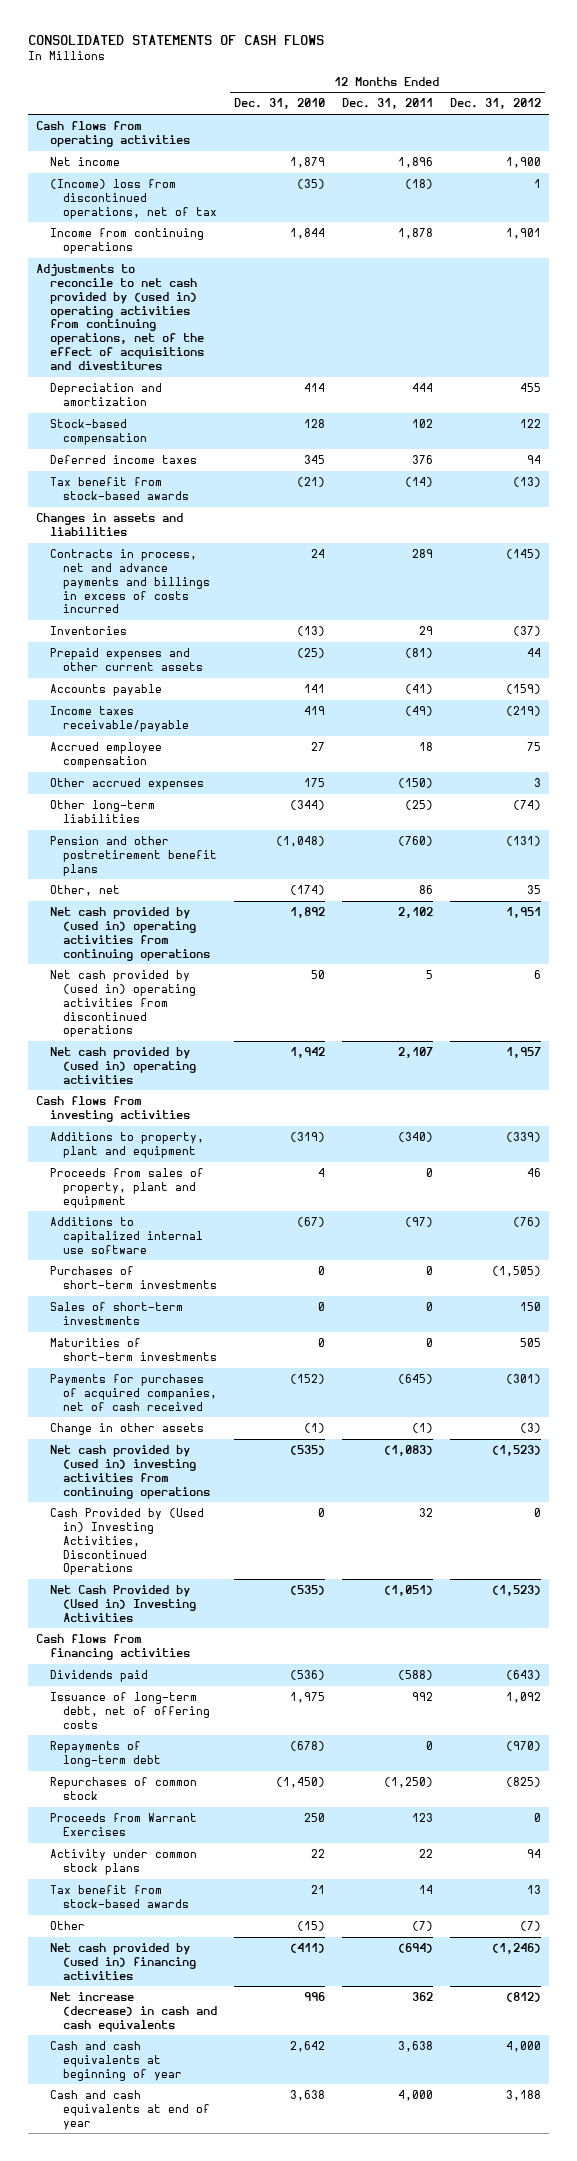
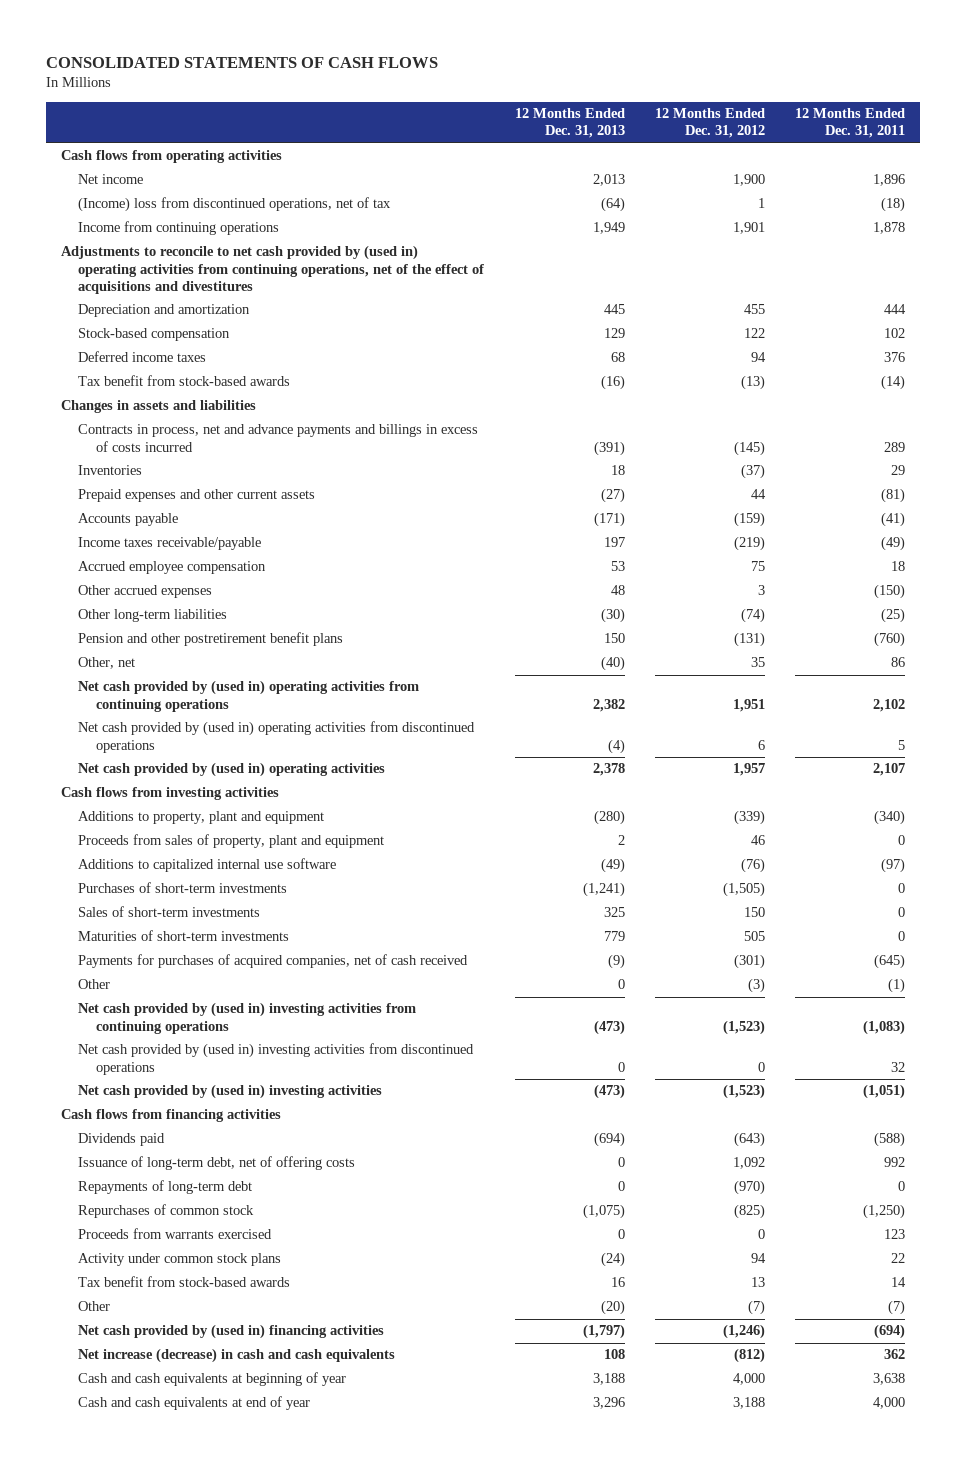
- | 12 Months Ended Dec. 31, 2010 | 12 Months Ended Dec. 31, 2011 | 12 Months Ended Dec. 31, 2012
+ | 12 Months Ended Dec. 31, 2013 | 12 Months Ended Dec. 31, 2012 | 12 Months Ended Dec. 31, 2011
- Change in other assets | (1) | (1) | (3)
+ Other | 0 | (3) | (1)
- Cash Provided by (Used in) Investing Activities, Discontinued Operations | 0 | 32 | 0
- Net Cash Provided by (Used in) Investing Activities | (535) | (1,051) | (1,523)
+ Net cash provided by (used in) investing activities from discontinued operations | 0 | 0 | 32
+ Net cash provided by (used in) investing activities | (473) | (1,523) | (1,051)
- Proceeds from Warrant Exercises | 250 | 123 | 0
+ Proceeds from warrants exercised | 0 | 0 | 123

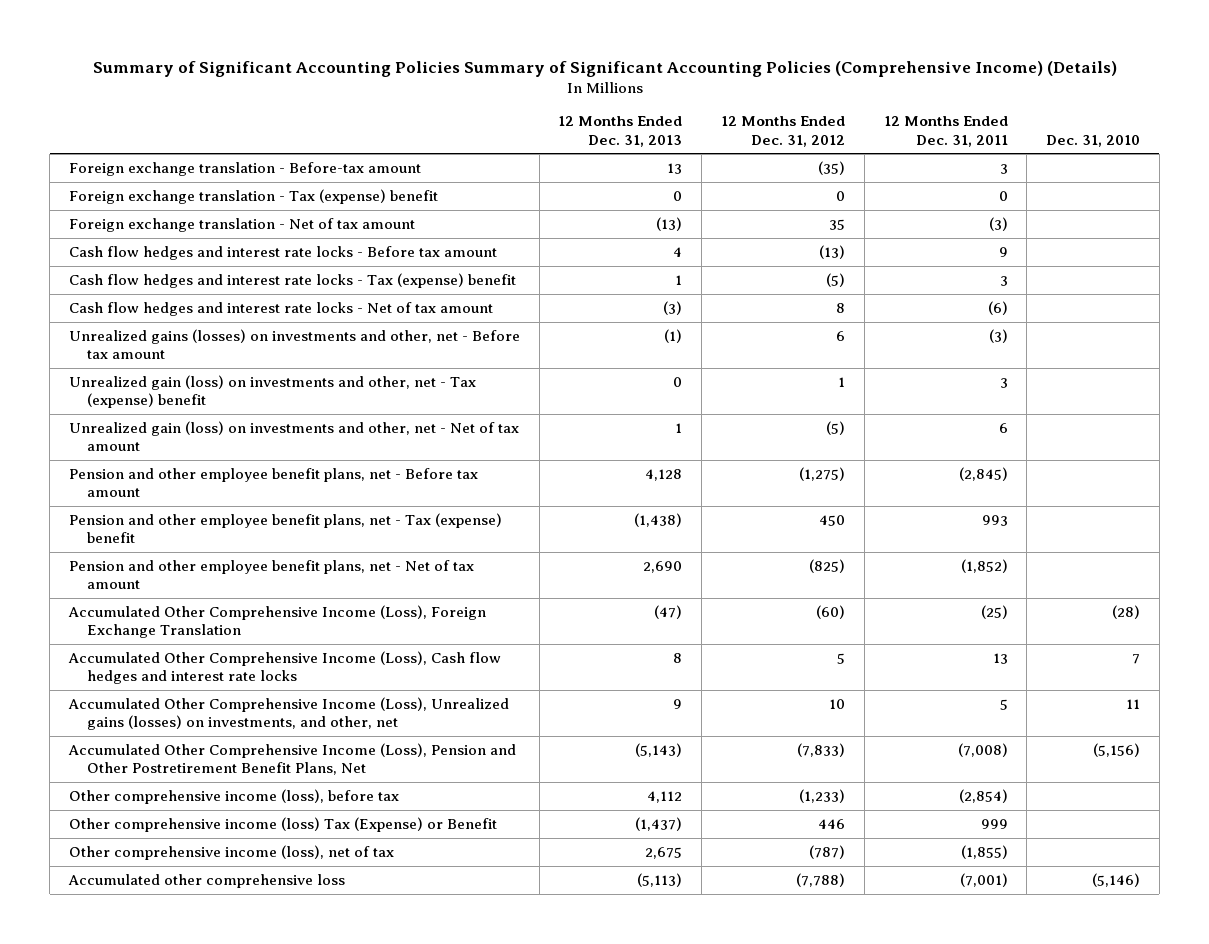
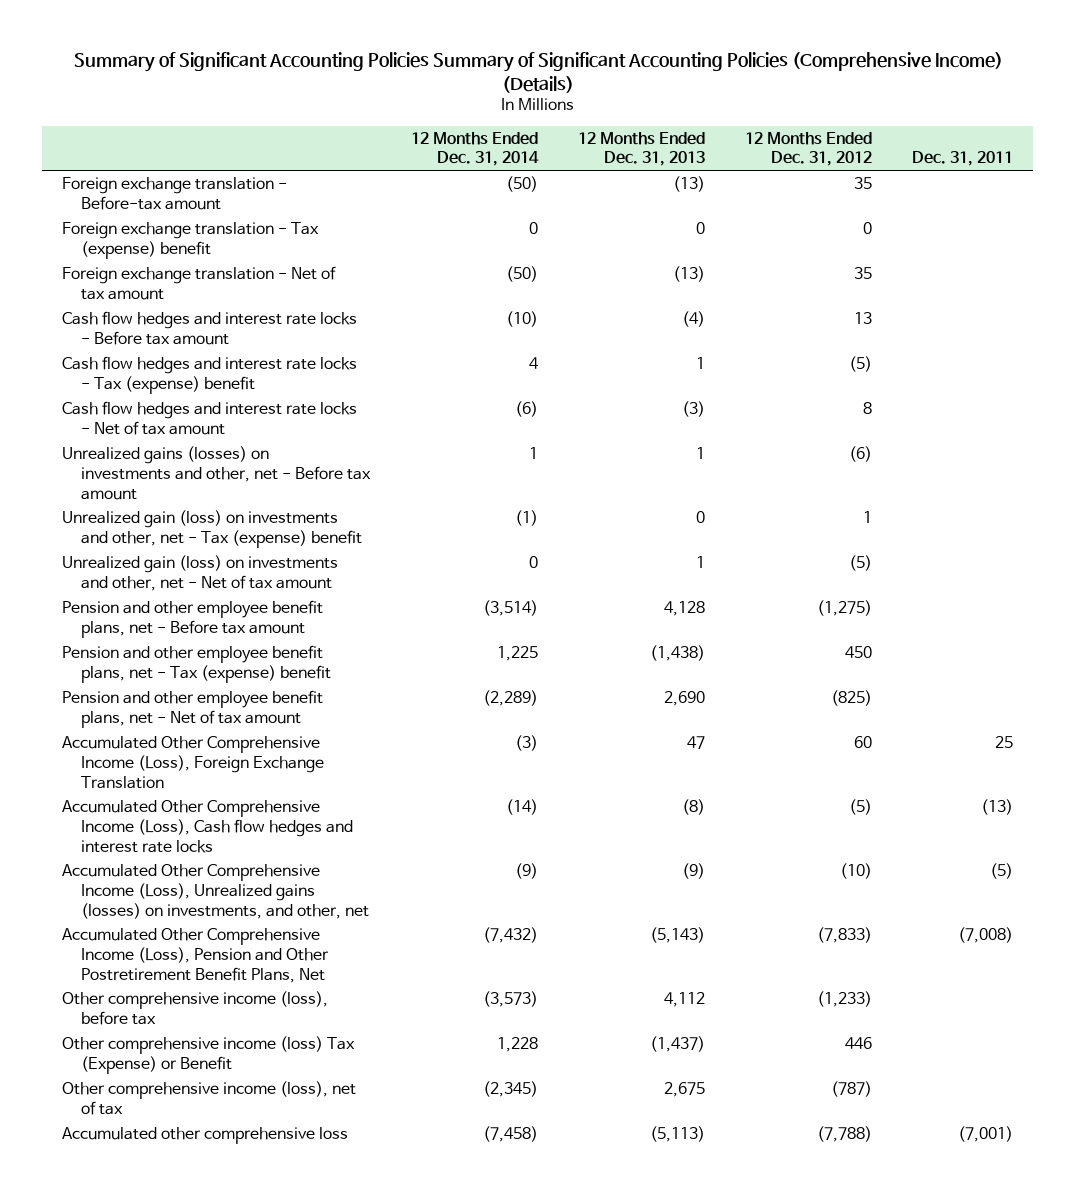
- | 12 Months Ended Dec. 31, 2013 | 12 Months Ended Dec. 31, 2012 | 12 Months Ended Dec. 31, 2011 | Dec. 31, 2010
+ | 12 Months Ended Dec. 31, 2014 | 12 Months Ended Dec. 31, 2013 | 12 Months Ended Dec. 31, 2012 | Dec. 31, 2011
- Foreign exchange translation - Before-tax amount | 13 | (35) | 3 |
+ Foreign exchange translation - Before-tax amount | (50) | (13) | 35 |
- Cash flow hedges and interest rate locks - Before tax amount | 4 | (13) | 9 |
+ Cash flow hedges and interest rate locks - Before tax amount | (10) | (4) | 13 |
- Unrealized gains (losses) on investments and other, net - Before tax amount | (1) | 6 | (3) |
+ Unrealized gains (losses) on investments and other, net - Before tax amount | 1 | 1 | (6) |
- Accumulated Other Comprehensive Income (Loss), Foreign Exchange Translation | (47) | (60) | (25) | (28)
- Accumulated Other Comprehensive Income (Loss), Cash flow hedges and interest rate locks | 8 | 5 | 13 | 7
- Accumulated Other Comprehensive Income (Loss), Unrealized gains (losses) on investments, and other, net | 9 | 10 | 5 | 11
+ Accumulated Other Comprehensive Income (Loss), Foreign Exchange Translation | (3) | 47 | 60 | 25
+ Accumulated Other Comprehensive Income (Loss), Cash flow hedges and interest rate locks | (14) | (8) | (5) | (13)
+ Accumulated Other Comprehensive Income (Loss), Unrealized gains (losses) on investments, and other, net | (9) | (9) | (10) | (5)

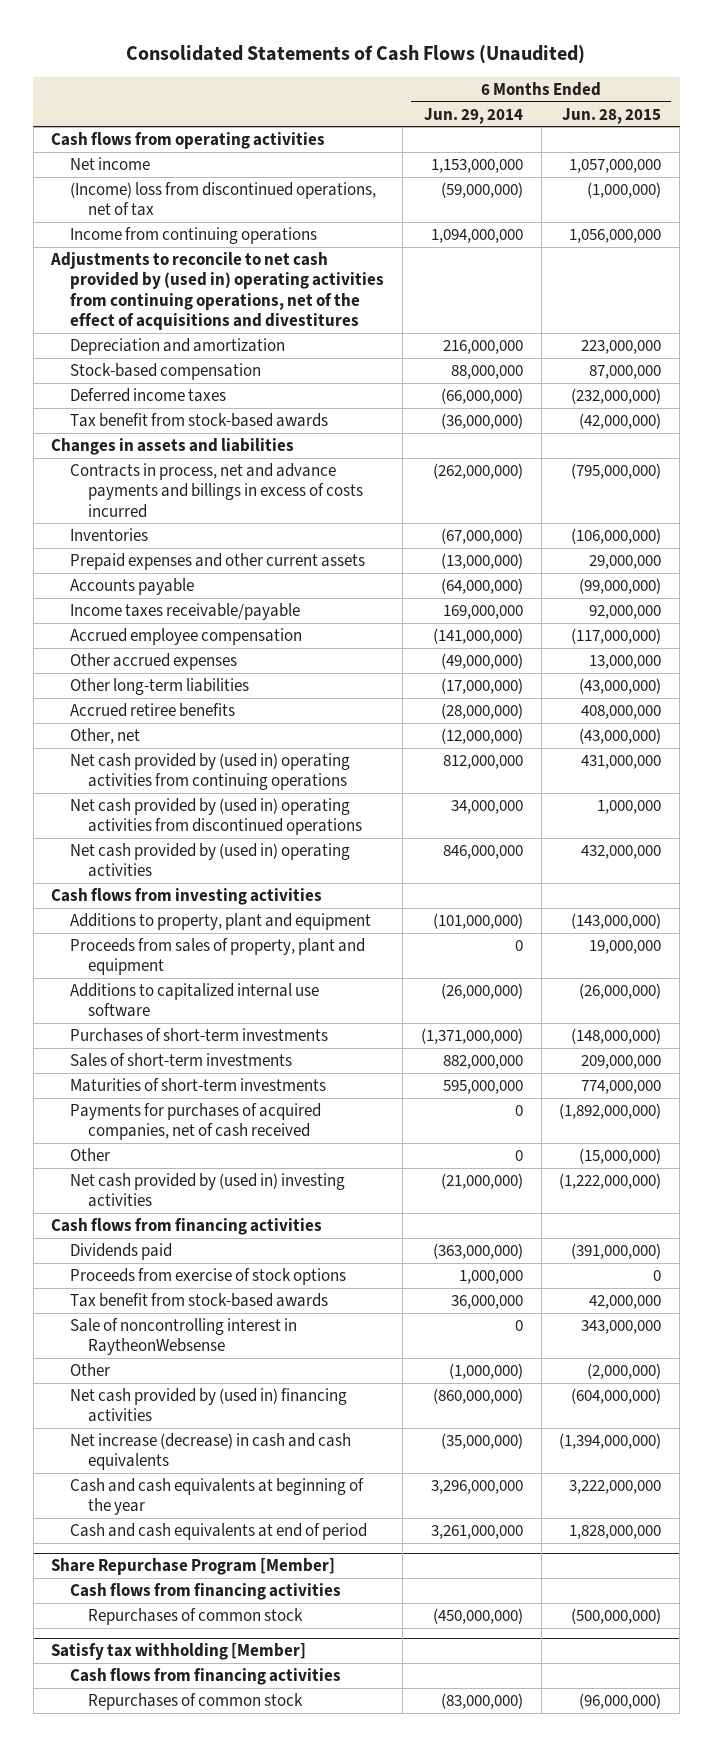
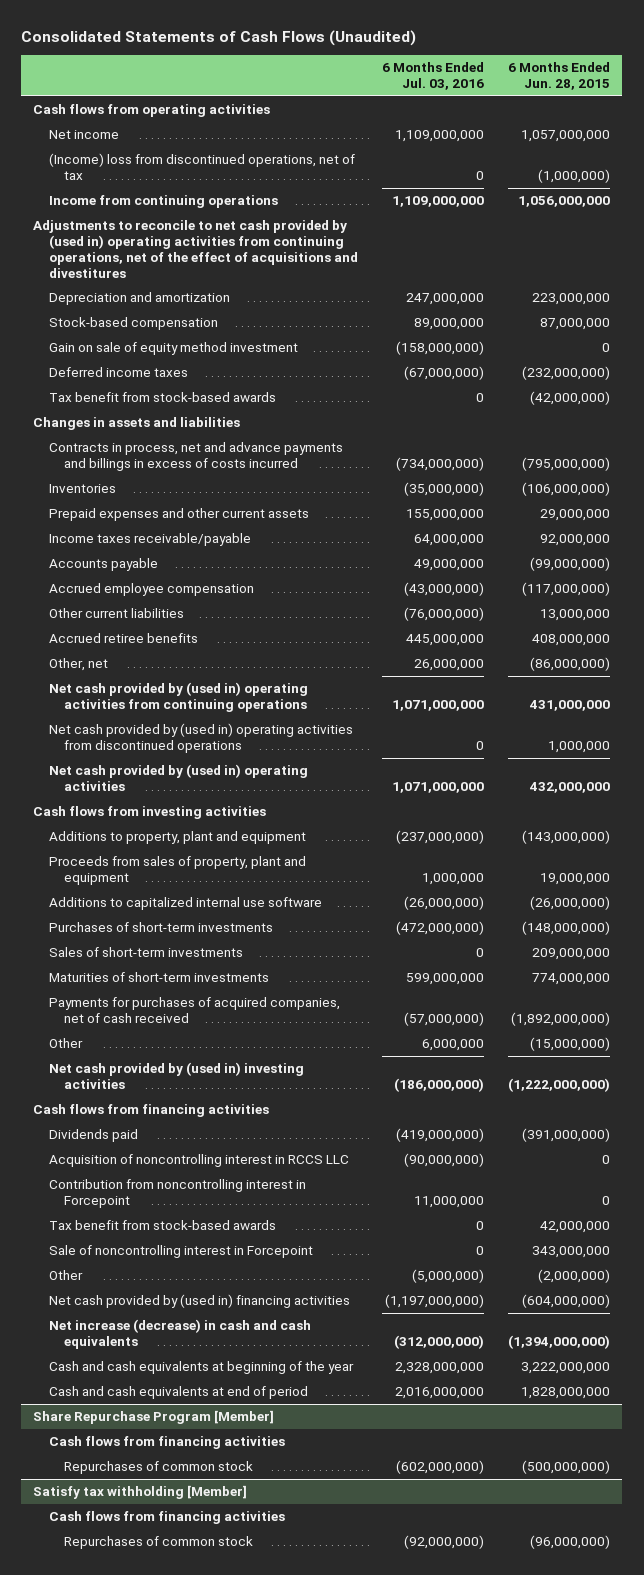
- | 6 Months Ended Jun. 29, 2014 | 6 Months Ended Jun. 28, 2015
+ | 6 Months Ended Jul. 03, 2016 | 6 Months Ended Jun. 28, 2015
+ Gain on sale of equity method investment | (158,000,000) | 0
moved down: Accounts payable | 49,000,000 | (99,000,000)
- Other accrued expenses | (49,000,000) | 13,000,000
- Other long-term liabilities | (17,000,000) | (43,000,000)
+ Other current liabilities | (76,000,000) | 13,000,000
- Other, net | (12,000,000) | (43,000,000)
+ Other, net | 26,000,000 | (86,000,000)
- Proceeds from exercise of stock options | 1,000,000 | 0
+ Acquisition of noncontrolling interest in RCCS LLC | (90,000,000) | 0
+ Contribution from noncontrolling interest in Forcepoint | 11,000,000 | 0
- Sale of noncontrolling interest in RaytheonWebsense | 0 | 343,000,000
+ Sale of noncontrolling interest in Forcepoint | 0 | 343,000,000

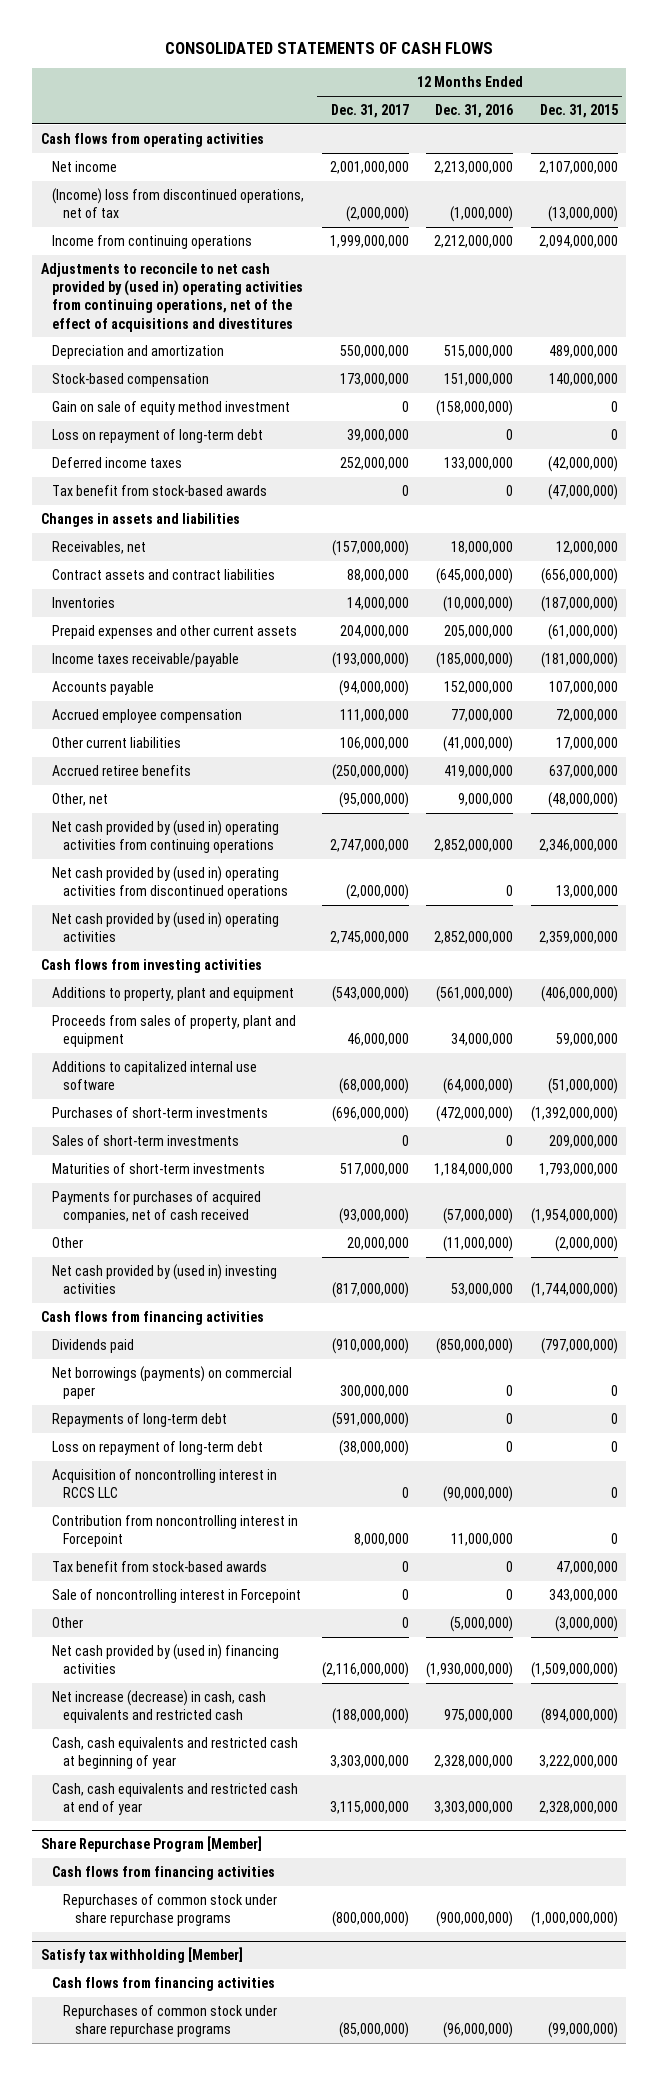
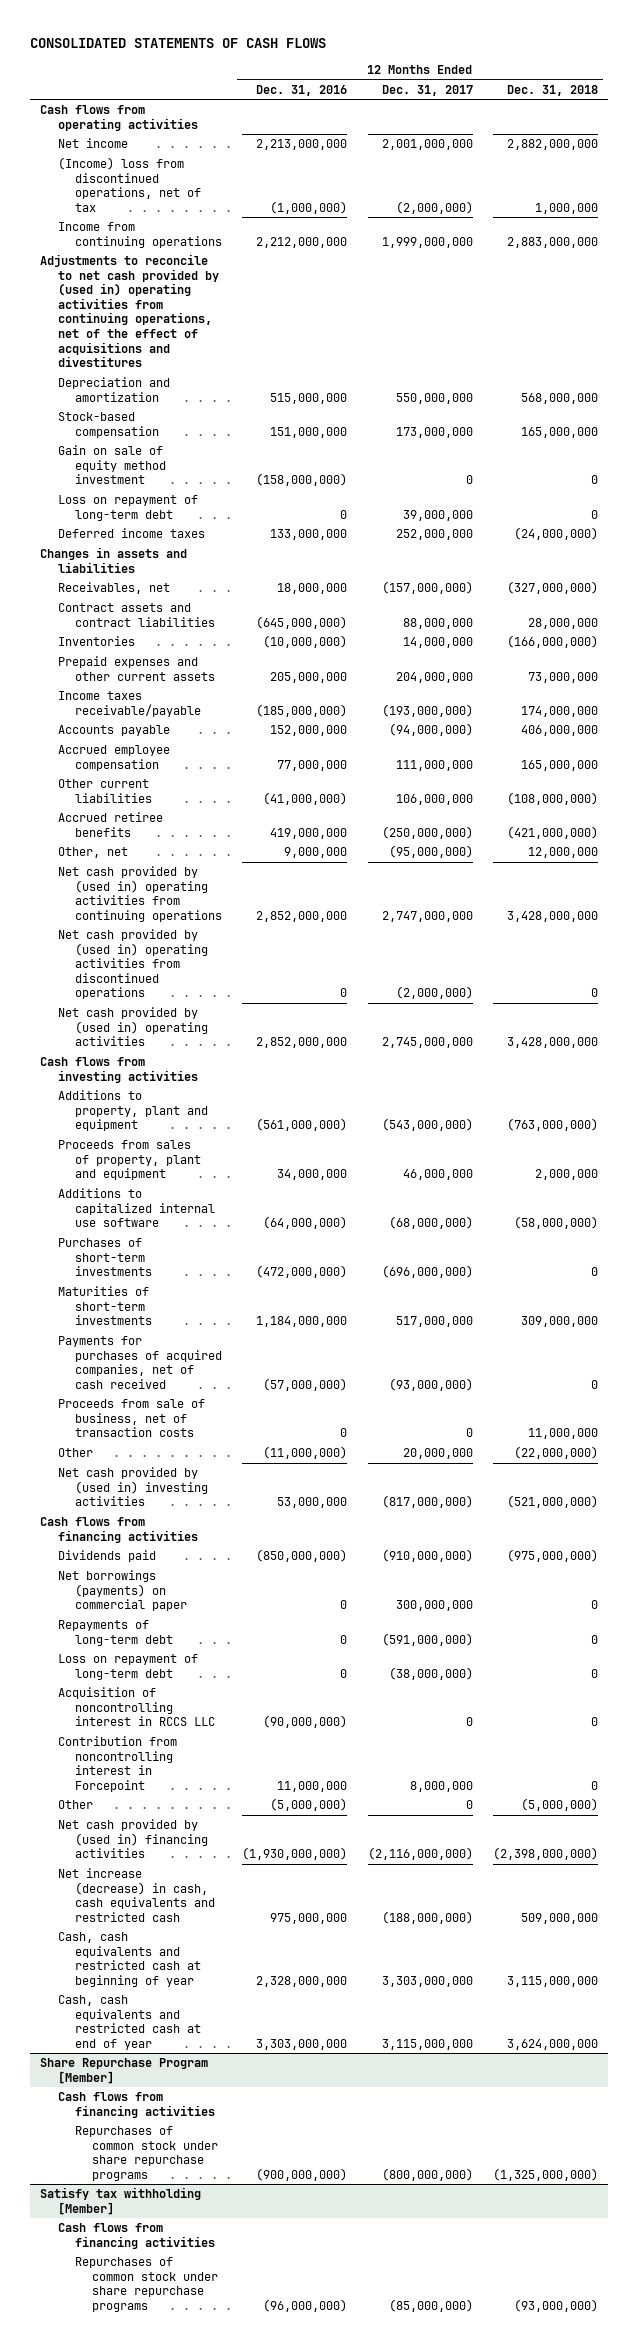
- | 12 Months Ended Dec. 31, 2017 | 12 Months Ended Dec. 31, 2016 | 12 Months Ended Dec. 31, 2015
+ | 12 Months Ended Dec. 31, 2016 | 12 Months Ended Dec. 31, 2017 | 12 Months Ended Dec. 31, 2018
- Tax benefit from stock-based awards | 0 | 0 | (47,000,000)
- Sales of short-term investments | 0 | 0 | 209,000,000
+ Proceeds from sale of business, net of transaction costs | 0 | 0 | 11,000,000
- Tax benefit from stock-based awards | 0 | 0 | 47,000,000
- Sale of noncontrolling interest in Forcepoint | 0 | 0 | 343,000,000

